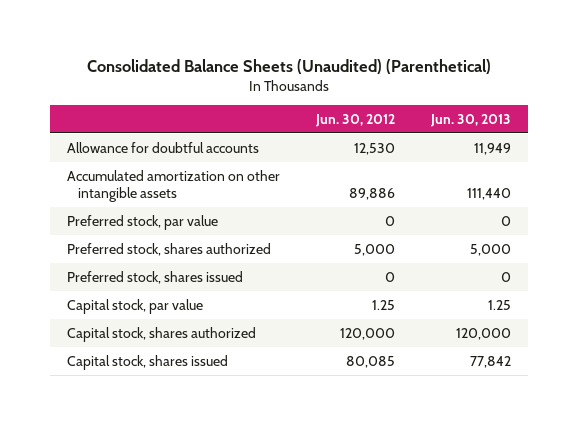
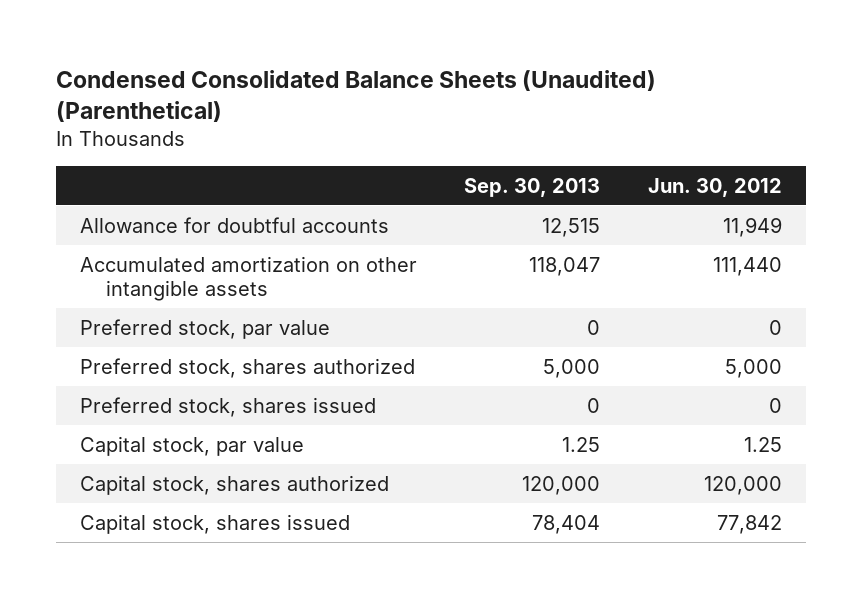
- Consolidated Balance Sheets (Unaudited) (Parenthetical)
+ Condensed Consolidated Balance Sheets (Unaudited) (Parenthetical)
- | Jun. 30, 2012 | Jun. 30, 2013
+ | Sep. 30, 2013 | Jun. 30, 2012
- Allowance for doubtful accounts | 12,530 | 11,949
- Accumulated amortization on other intangible assets | 89,886 | 111,440
+ Allowance for doubtful accounts | 12,515 | 11,949
+ Accumulated amortization on other intangible assets | 118,047 | 111,440
- Capital stock, shares issued | 80,085 | 77,842
+ Capital stock, shares issued | 78,404 | 77,842

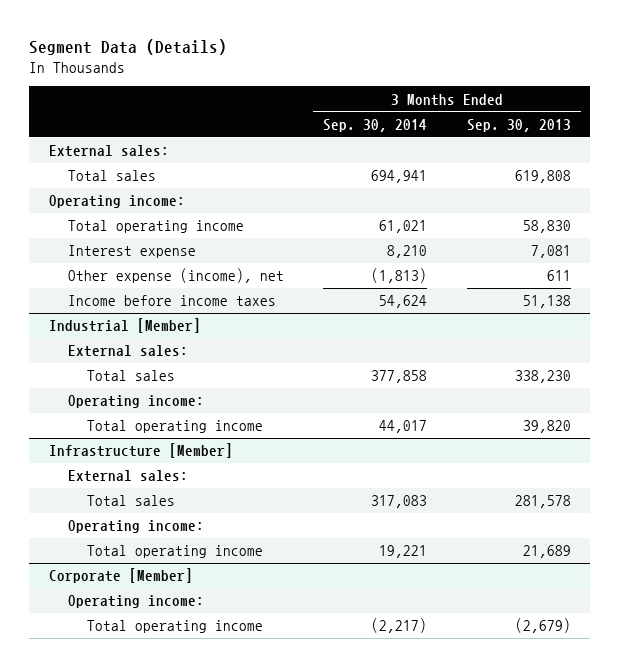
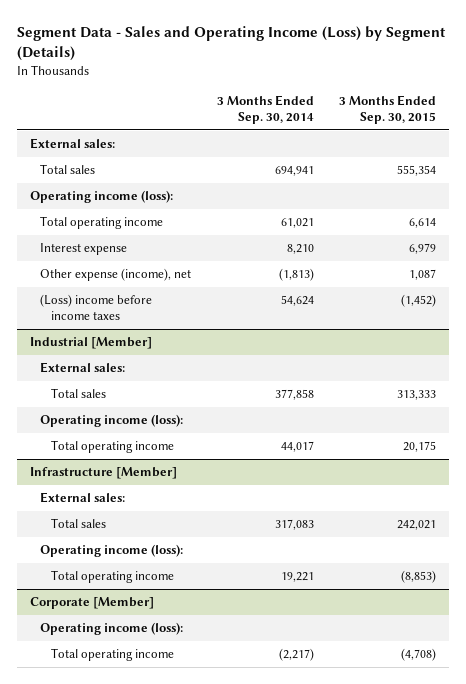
- Segment Data (Details)
+ Segment Data - Sales and Operating Income (Loss) by Segment (Details)
- | 3 Months Ended Sep. 30, 2014 | 3 Months Ended Sep. 30, 2013
+ | 3 Months Ended Sep. 30, 2014 | 3 Months Ended Sep. 30, 2015
- Operating income:
+ Operating income (loss):
- Income before income taxes | 54,624 | 51,138
+ (Loss) income before income taxes | 54,624 | (1,452)
@ Industrial [Member]
- Operating income:
+ Operating income (loss):
@ Infrastructure [Member]
- Operating income:
+ Operating income (loss):
@ Corporate [Member]
- Operating income:
+ Operating income (loss):

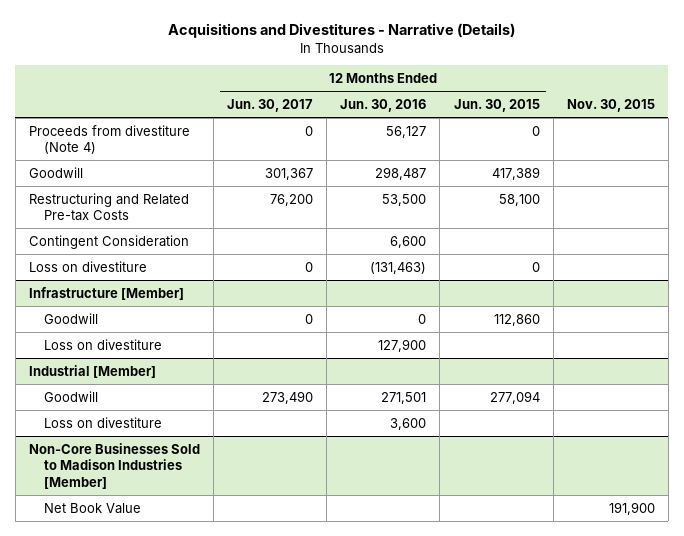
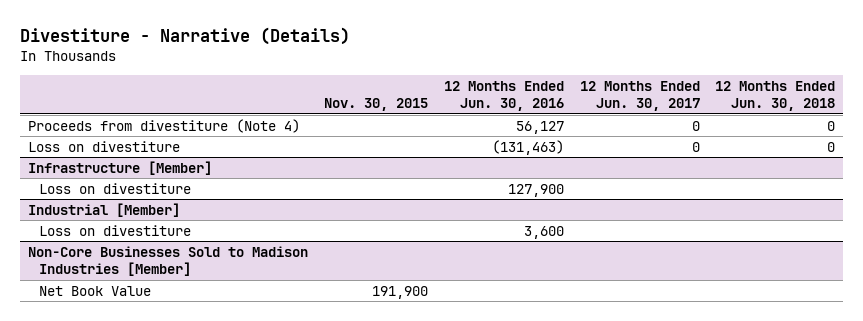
- Acquisitions and Divestitures - Narrative (Details)
+ Divestiture - Narrative (Details)
- | 12 Months Ended Jun. 30, 2017 | 12 Months Ended Jun. 30, 2016 | 12 Months Ended Jun. 30, 2015 | Nov. 30, 2015
+ | Nov. 30, 2015 | 12 Months Ended Jun. 30, 2016 | 12 Months Ended Jun. 30, 2017 | 12 Months Ended Jun. 30, 2018
- Goodwill | 301,367 | 298,487 | 417,389 |
- Restructuring and Related Pre-tax Costs | 76,200 | 53,500 | 58,100 |
- Contingent Consideration | | 6,600 | |
@ Infrastructure [Member]
- Goodwill | 0 | 0 | 112,860 |
@ Industrial [Member]
- Goodwill | 273,490 | 271,501 | 277,094 |

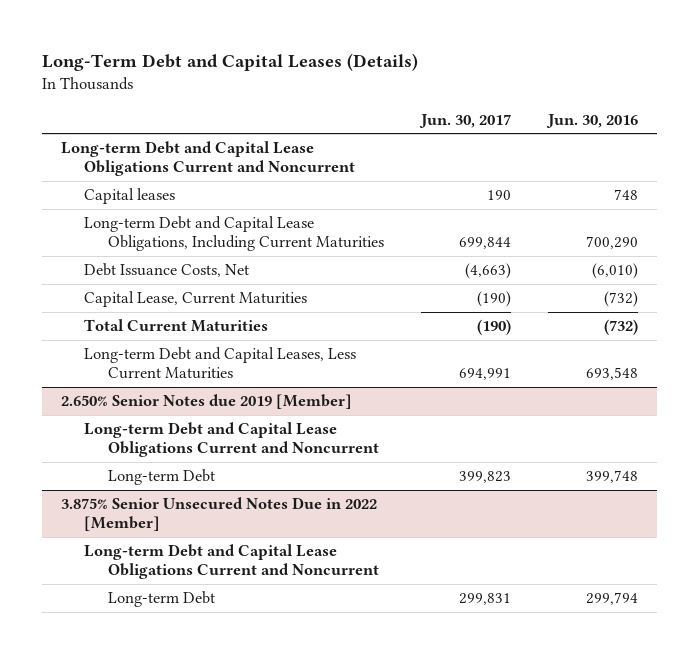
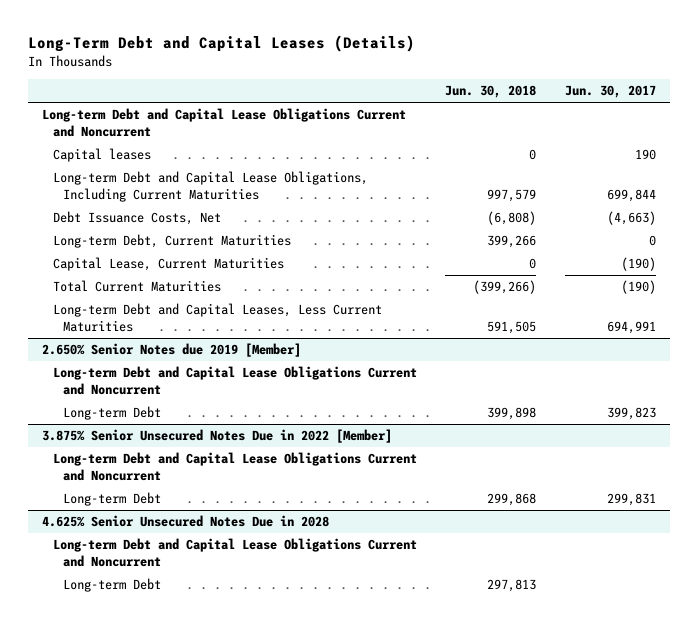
- | Jun. 30, 2017 | Jun. 30, 2016
+ | Jun. 30, 2018 | Jun. 30, 2017
+ Long-term Debt, Current Maturities | 399,266 | 0
+ 4.625% Senior Unsecured Notes Due in 2028
+ Long-term Debt and Capital Lease Obligations Current and Noncurrent
+ Long-term Debt | 297,813 |

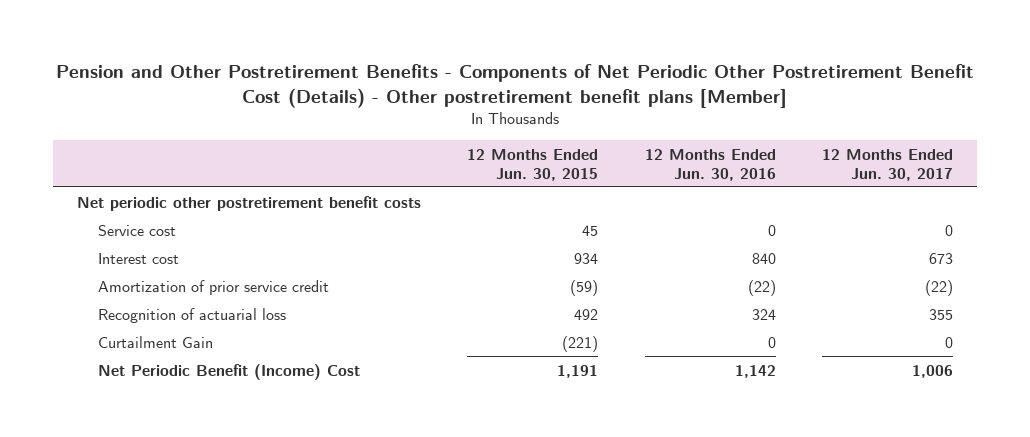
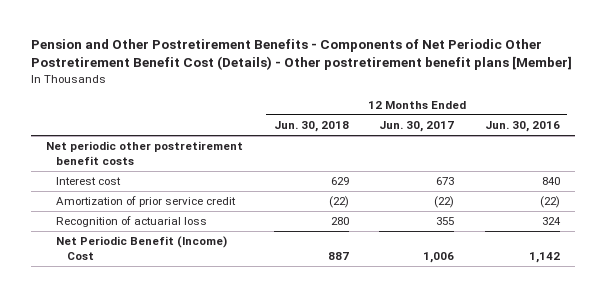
- | 12 Months Ended Jun. 30, 2015 | 12 Months Ended Jun. 30, 2016 | 12 Months Ended Jun. 30, 2017
+ | 12 Months Ended Jun. 30, 2018 | 12 Months Ended Jun. 30, 2017 | 12 Months Ended Jun. 30, 2016
- Service cost | 45 | 0 | 0
- Curtailment Gain | (221) | 0 | 0

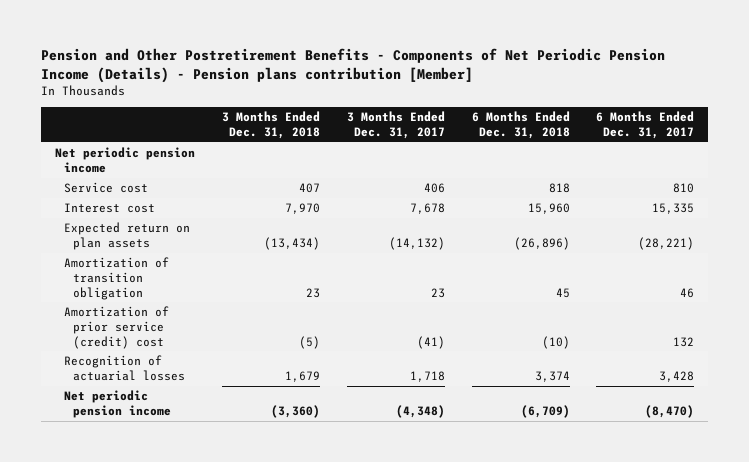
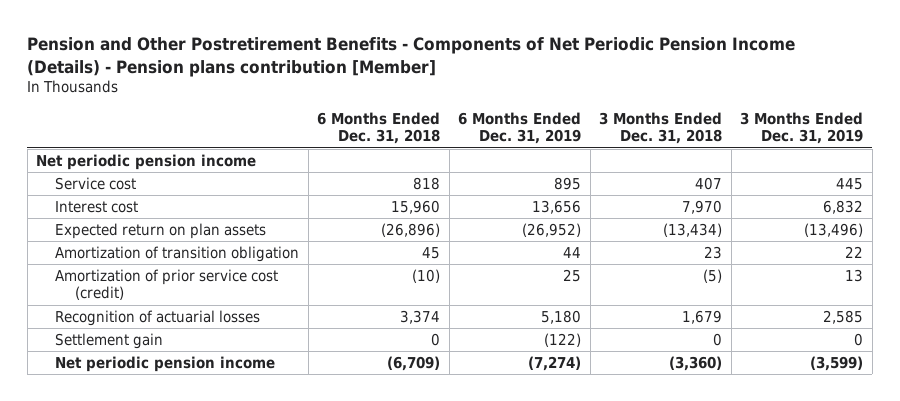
- | 3 Months Ended Dec. 31, 2018 | 3 Months Ended Dec. 31, 2017 | 6 Months Ended Dec. 31, 2018 | 6 Months Ended Dec. 31, 2017
+ | 6 Months Ended Dec. 31, 2018 | 6 Months Ended Dec. 31, 2019 | 3 Months Ended Dec. 31, 2018 | 3 Months Ended Dec. 31, 2019
- Amortization of prior service (credit) cost | (5) | (41) | (10) | 132
+ Amortization of prior service cost (credit) | (10) | 25 | (5) | 13
+ Settlement gain | 0 | (122) | 0 | 0

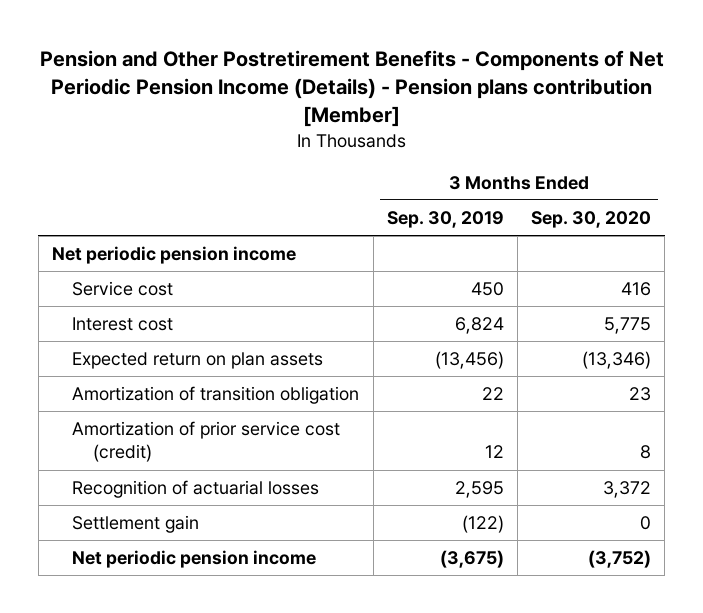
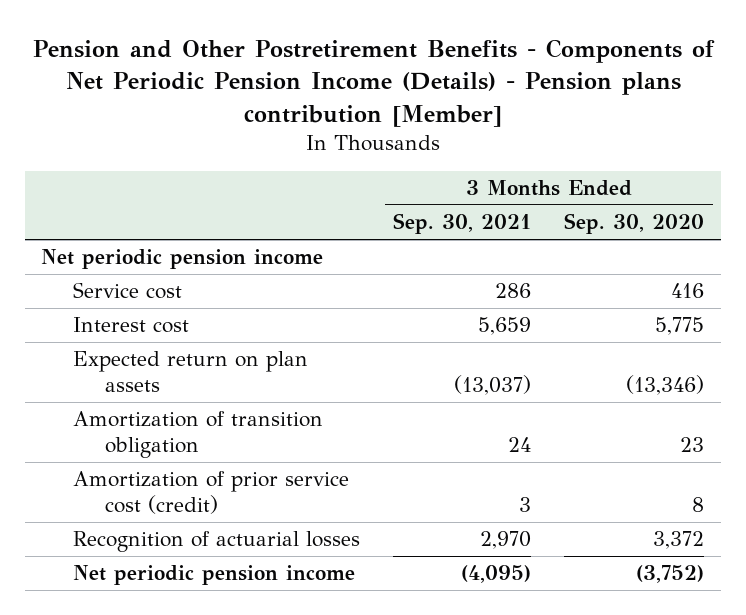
- | 3 Months Ended Sep. 30, 2019 | 3 Months Ended Sep. 30, 2020
+ | 3 Months Ended Sep. 30, 2021 | 3 Months Ended Sep. 30, 2020
- Settlement gain | (122) | 0

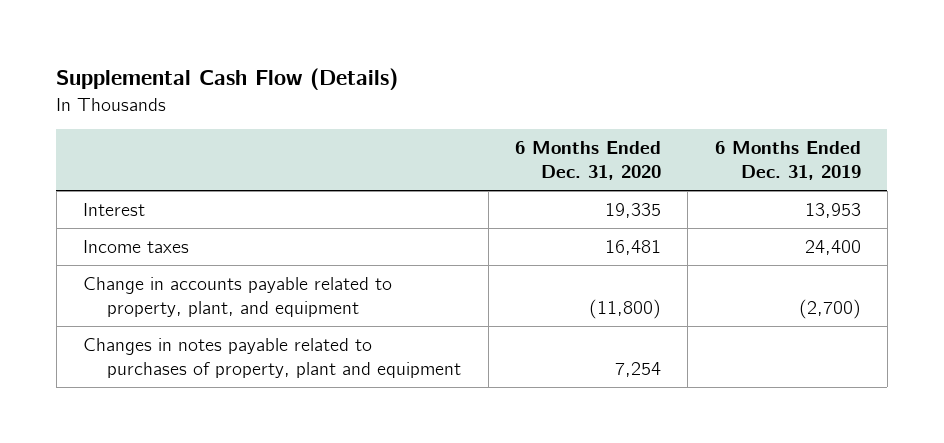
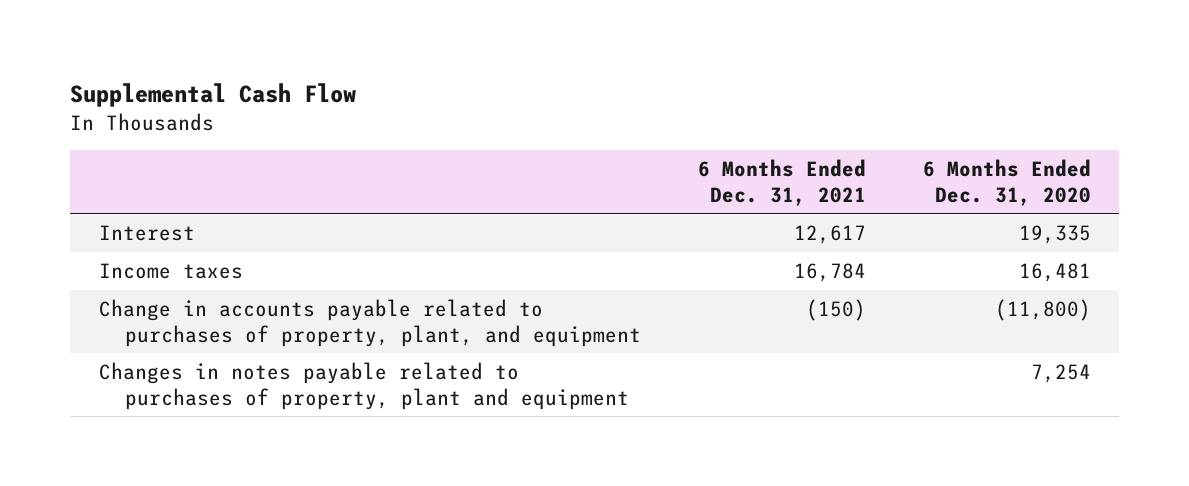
- Supplemental Cash Flow (Details)
+ Supplemental Cash Flow
- | 6 Months Ended Dec. 31, 2020 | 6 Months Ended Dec. 31, 2019
+ | 6 Months Ended Dec. 31, 2021 | 6 Months Ended Dec. 31, 2020
- Change in accounts payable related to property, plant, and equipment | (11,800) | (2,700)
+ Change in accounts payable related to purchases of property, plant, and equipment | (150) | (11,800)

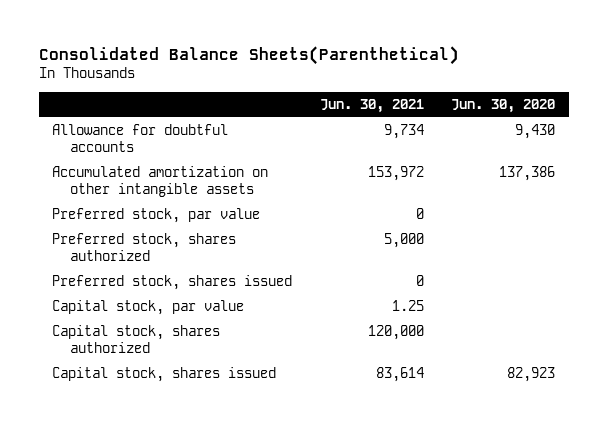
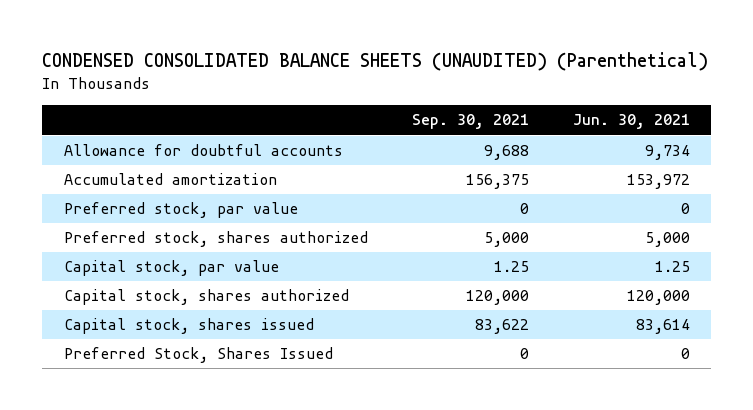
- Consolidated Balance Sheets(Parenthetical)
+ CONDENSED CONSOLIDATED BALANCE SHEETS (UNAUDITED) (Parenthetical)
- | Jun. 30, 2021 | Jun. 30, 2020
+ | Sep. 30, 2021 | Jun. 30, 2021
- Accumulated amortization on other intangible assets | 153,972 | 137,386
+ Accumulated amortization | 156,375 | 153,972
- Preferred stock, shares issued | 0 |
+ Preferred Stock, Shares Issued | 0 | 0

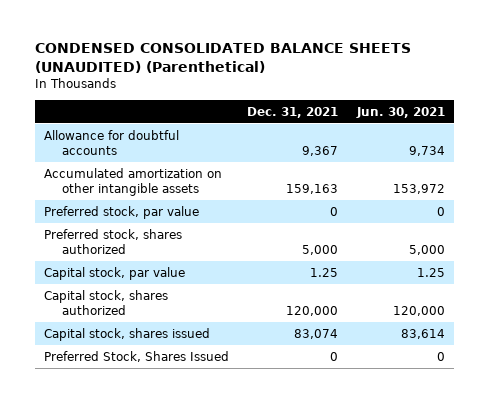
- | Sep. 30, 2021 | Jun. 30, 2021
+ | Dec. 31, 2021 | Jun. 30, 2021
- Accumulated amortization | 156,375 | 153,972
+ Accumulated amortization on other intangible assets | 159,163 | 153,972

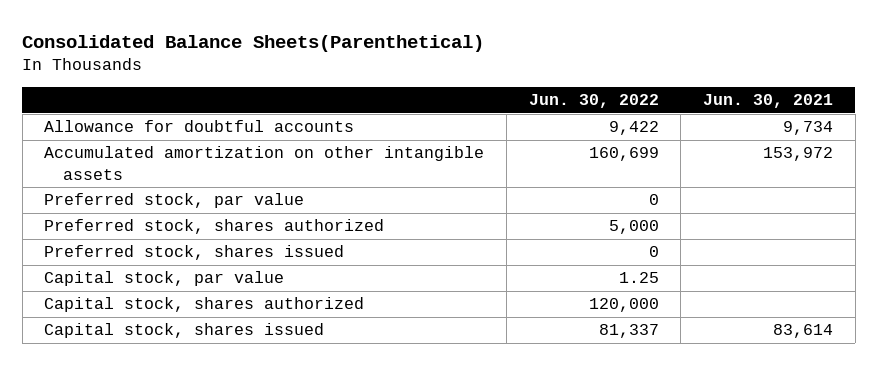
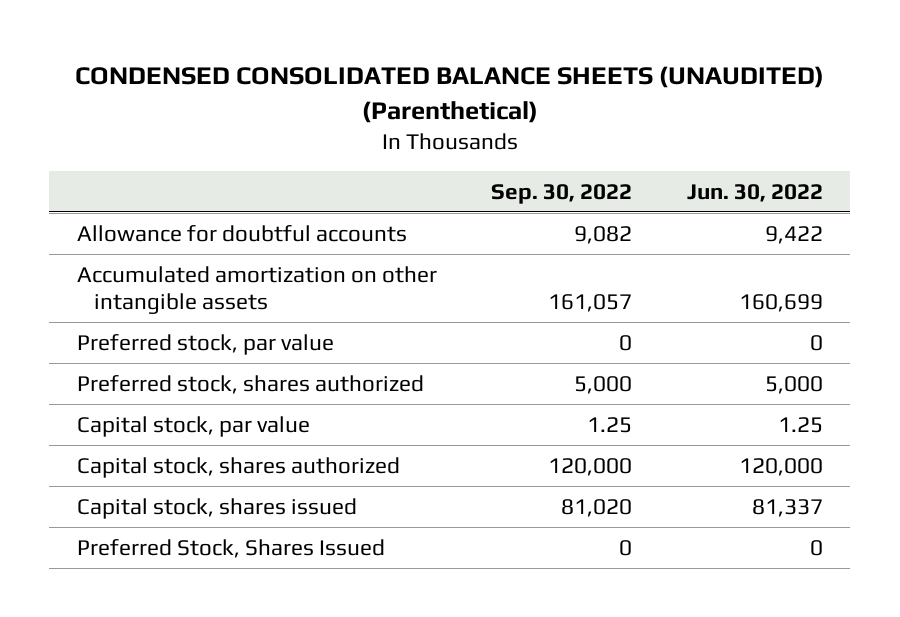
- Consolidated Balance Sheets(Parenthetical)
+ CONDENSED CONSOLIDATED BALANCE SHEETS (UNAUDITED) (Parenthetical)
- | Jun. 30, 2022 | Jun. 30, 2021
+ | Sep. 30, 2022 | Jun. 30, 2022
- Preferred stock, shares issued | 0 |
+ Preferred Stock, Shares Issued | 0 | 0

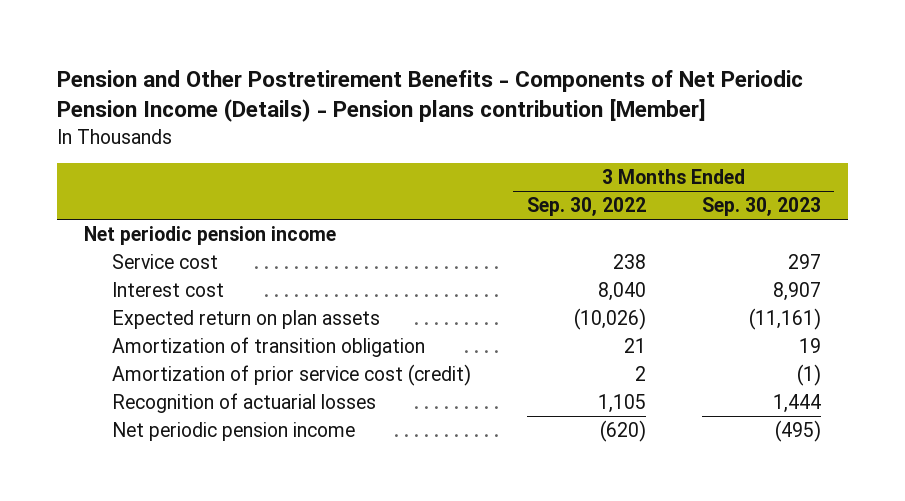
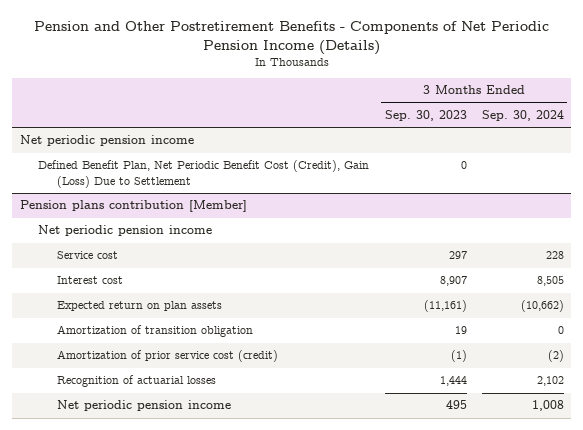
- Pension and Other Postretirement Benefits - Components of Net Periodic Pension Income (Details) - Pension plans contribution [Member]
+ Pension and Other Postretirement Benefits - Components of Net Periodic Pension Income (Details)
- | 3 Months Ended Sep. 30, 2022 | 3 Months Ended Sep. 30, 2023
+ | 3 Months Ended Sep. 30, 2023 | 3 Months Ended Sep. 30, 2024
+ Defined Benefit Plan, Net Periodic Benefit Cost (Credit), Gain (Loss) Due to Settlement | 0 |
+ Pension plans contribution [Member]
+ Net periodic pension income
- Net periodic pension income | (620) | (495)
+ Net periodic pension income | 495 | 1,008

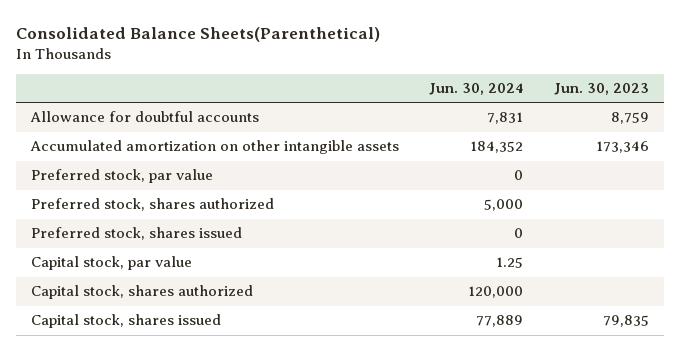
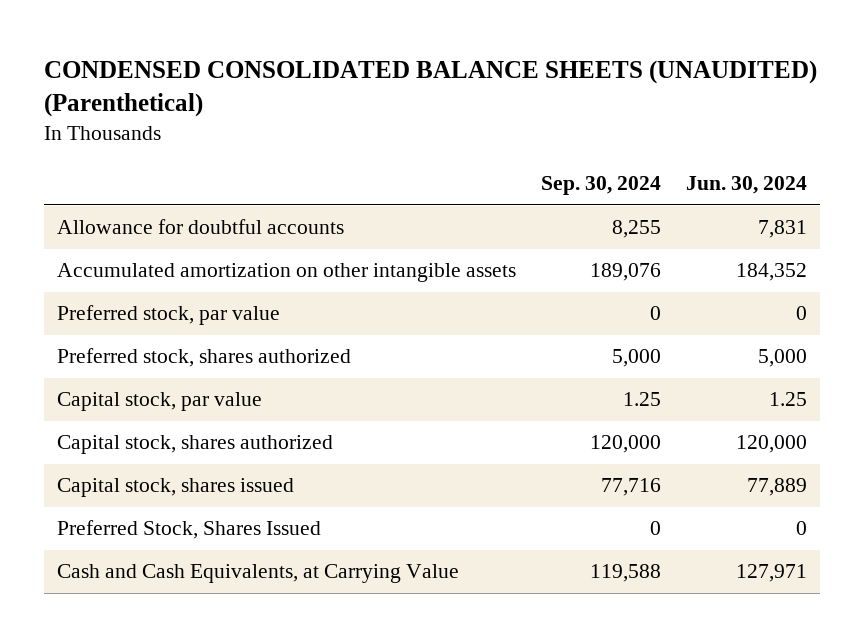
- Consolidated Balance Sheets(Parenthetical)
+ CONDENSED CONSOLIDATED BALANCE SHEETS (UNAUDITED) (Parenthetical)
- | Jun. 30, 2024 | Jun. 30, 2023
+ | Sep. 30, 2024 | Jun. 30, 2024
- Preferred stock, shares issued | 0 |
+ Preferred Stock, Shares Issued | 0 | 0
+ Cash and Cash Equivalents, at Carrying Value | 119,588 | 127,971

